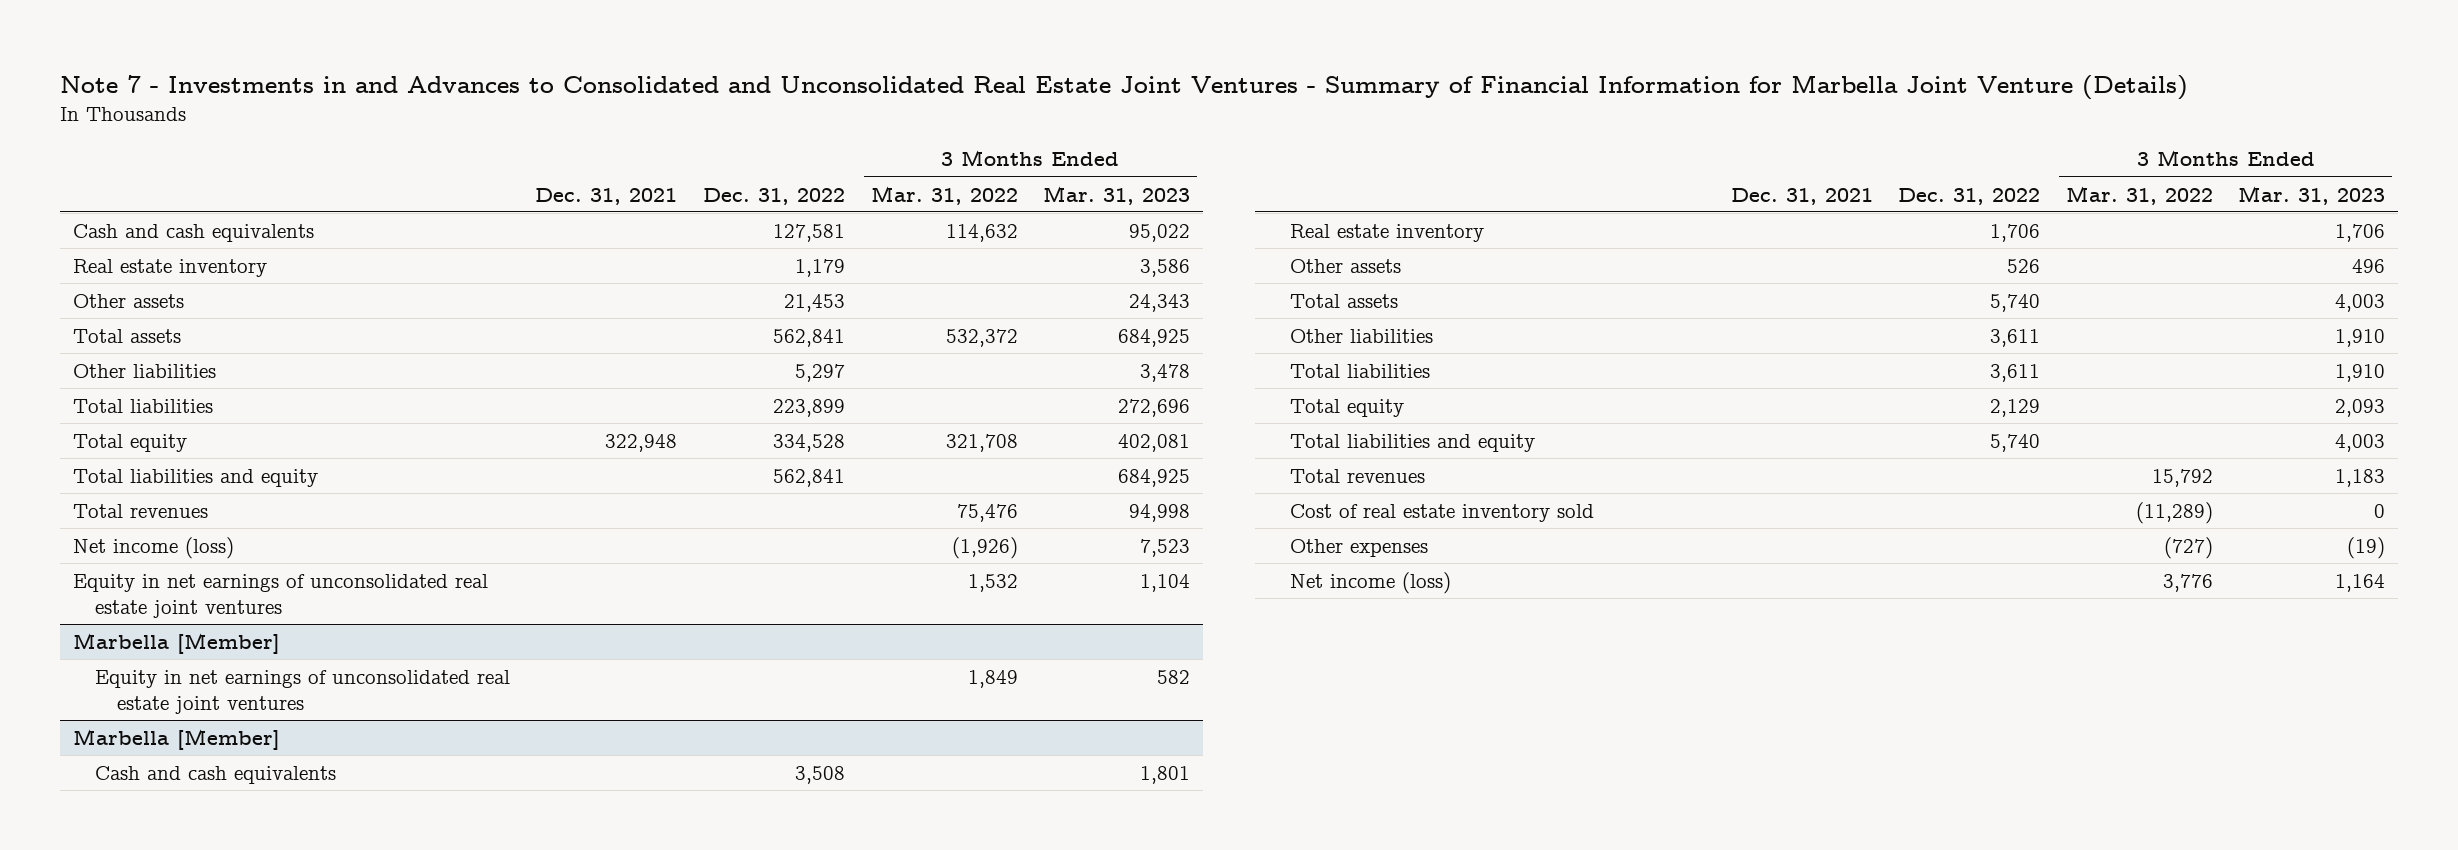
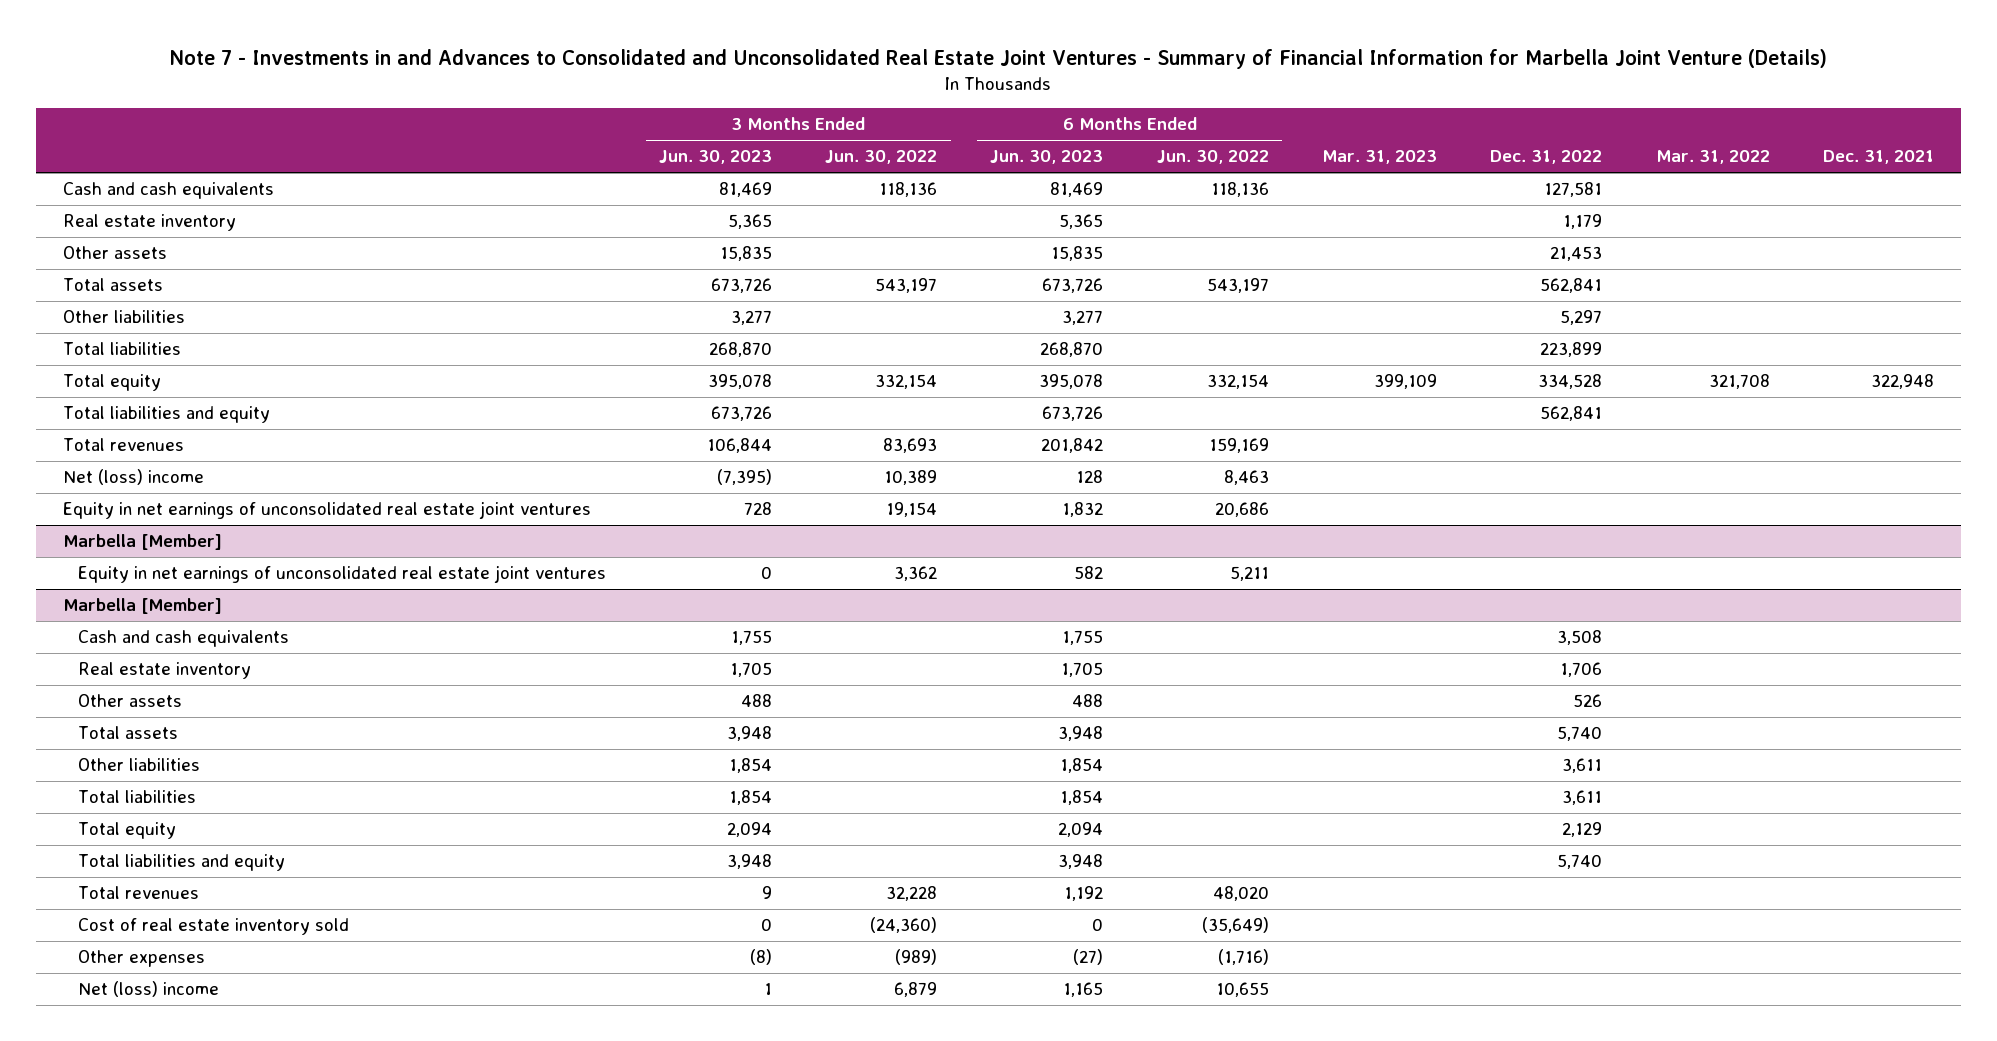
- | Dec. 31, 2021 | Dec. 31, 2022 | 3 Months Ended Mar. 31, 2022 | 3 Months Ended Mar. 31, 2023
+ | 3 Months Ended Jun. 30, 2023 | 3 Months Ended Jun. 30, 2022 | 6 Months Ended Jun. 30, 2023 | 6 Months Ended Jun. 30, 2022 | Mar. 31, 2023 | Dec. 31, 2022 | Mar. 31, 2022 | Dec. 31, 2021
- Net income (loss) | | | (1,926) | 7,523
+ Net (loss) income | (7,395) | 10,389 | 128 | 8,463 | | | |
@ Marbella [Member]
- Net income (loss) | | | 3,776 | 1,164
+ Net (loss) income | 1 | 6,879 | 1,165 | 10,655 | | | |

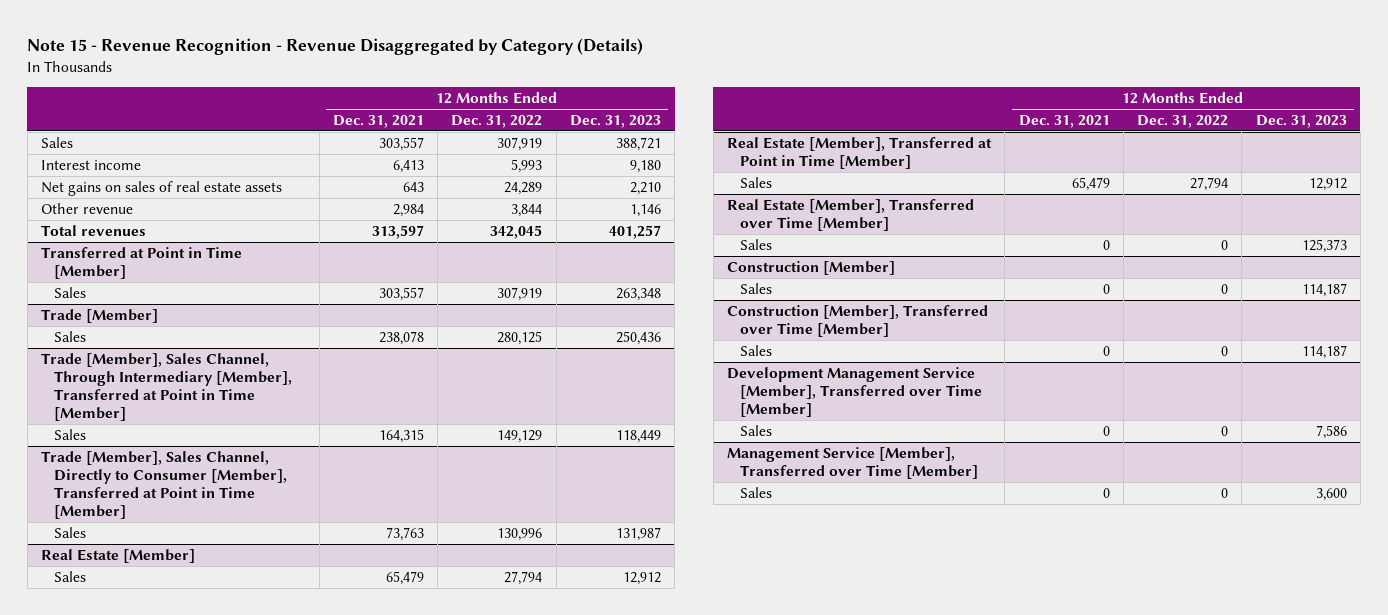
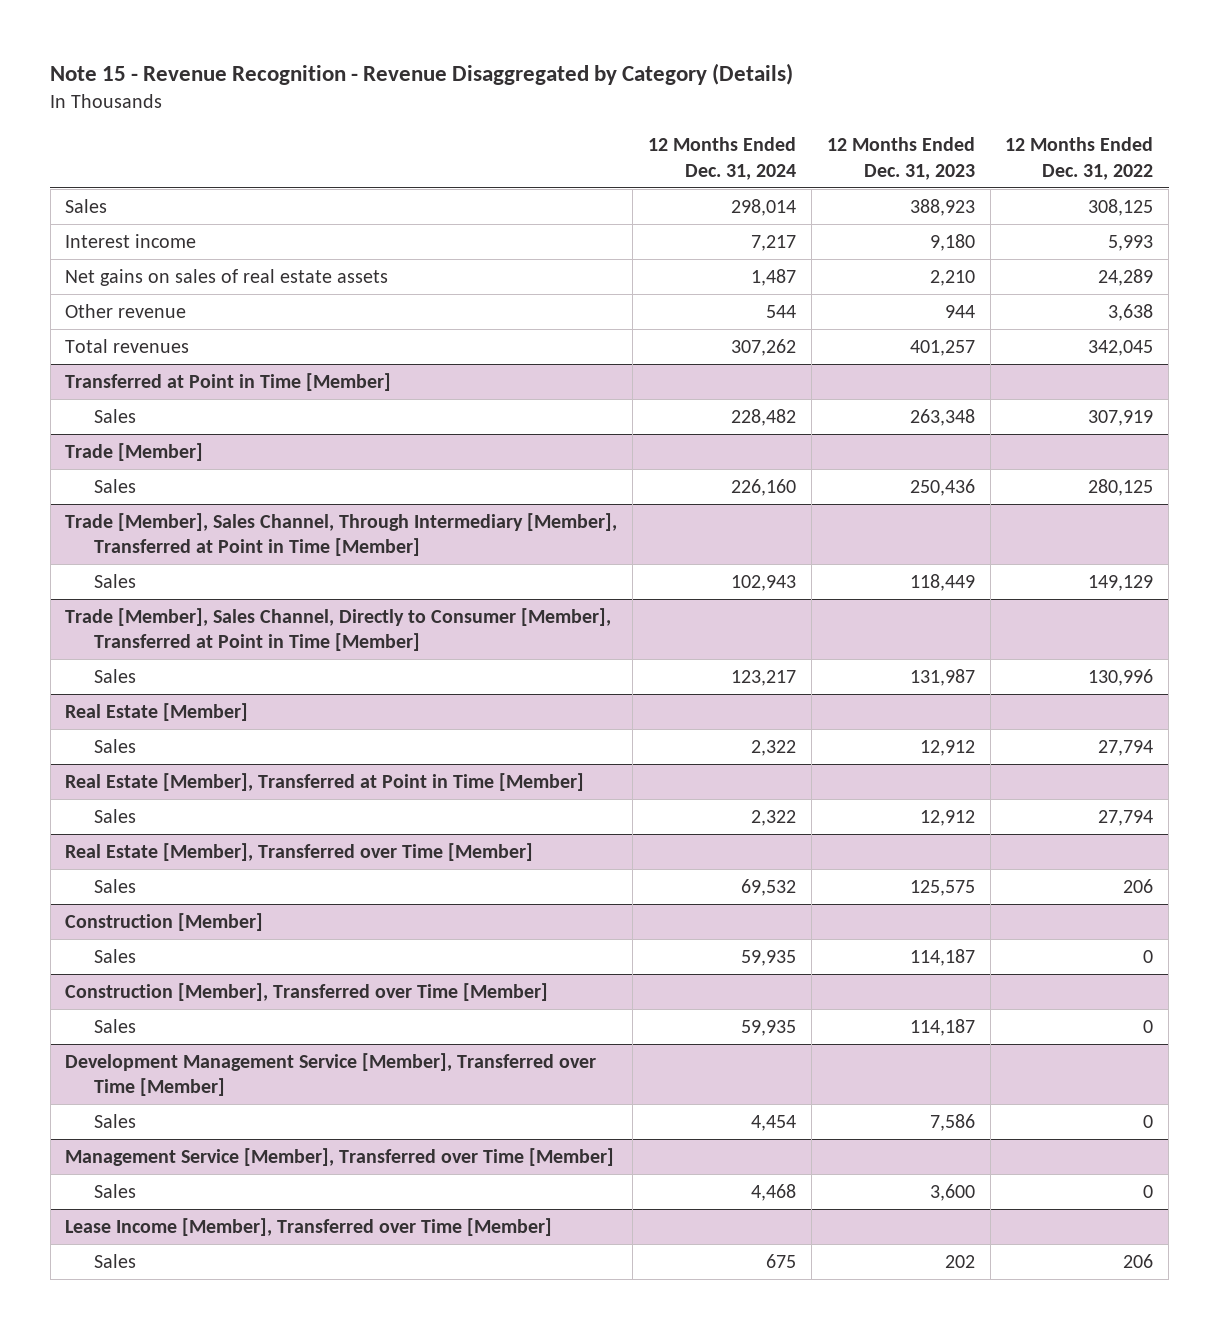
- | 12 Months Ended Dec. 31, 2021 | 12 Months Ended Dec. 31, 2022 | 12 Months Ended Dec. 31, 2023
+ | 12 Months Ended Dec. 31, 2024 | 12 Months Ended Dec. 31, 2023 | 12 Months Ended Dec. 31, 2022
- Sales | 303,557 | 307,919 | 388,721
+ Sales | 298,014 | 388,923 | 308,125
- Other revenue | 2,984 | 3,844 | 1,146
+ Other revenue | 544 | 944 | 3,638
@ Real Estate [Member], Transferred over Time [Member]
- Sales | 0 | 0 | 125,373
+ Sales | 69,532 | 125,575 | 206
+ Lease Income [Member], Transferred over Time [Member]
+ Sales | 675 | 202 | 206

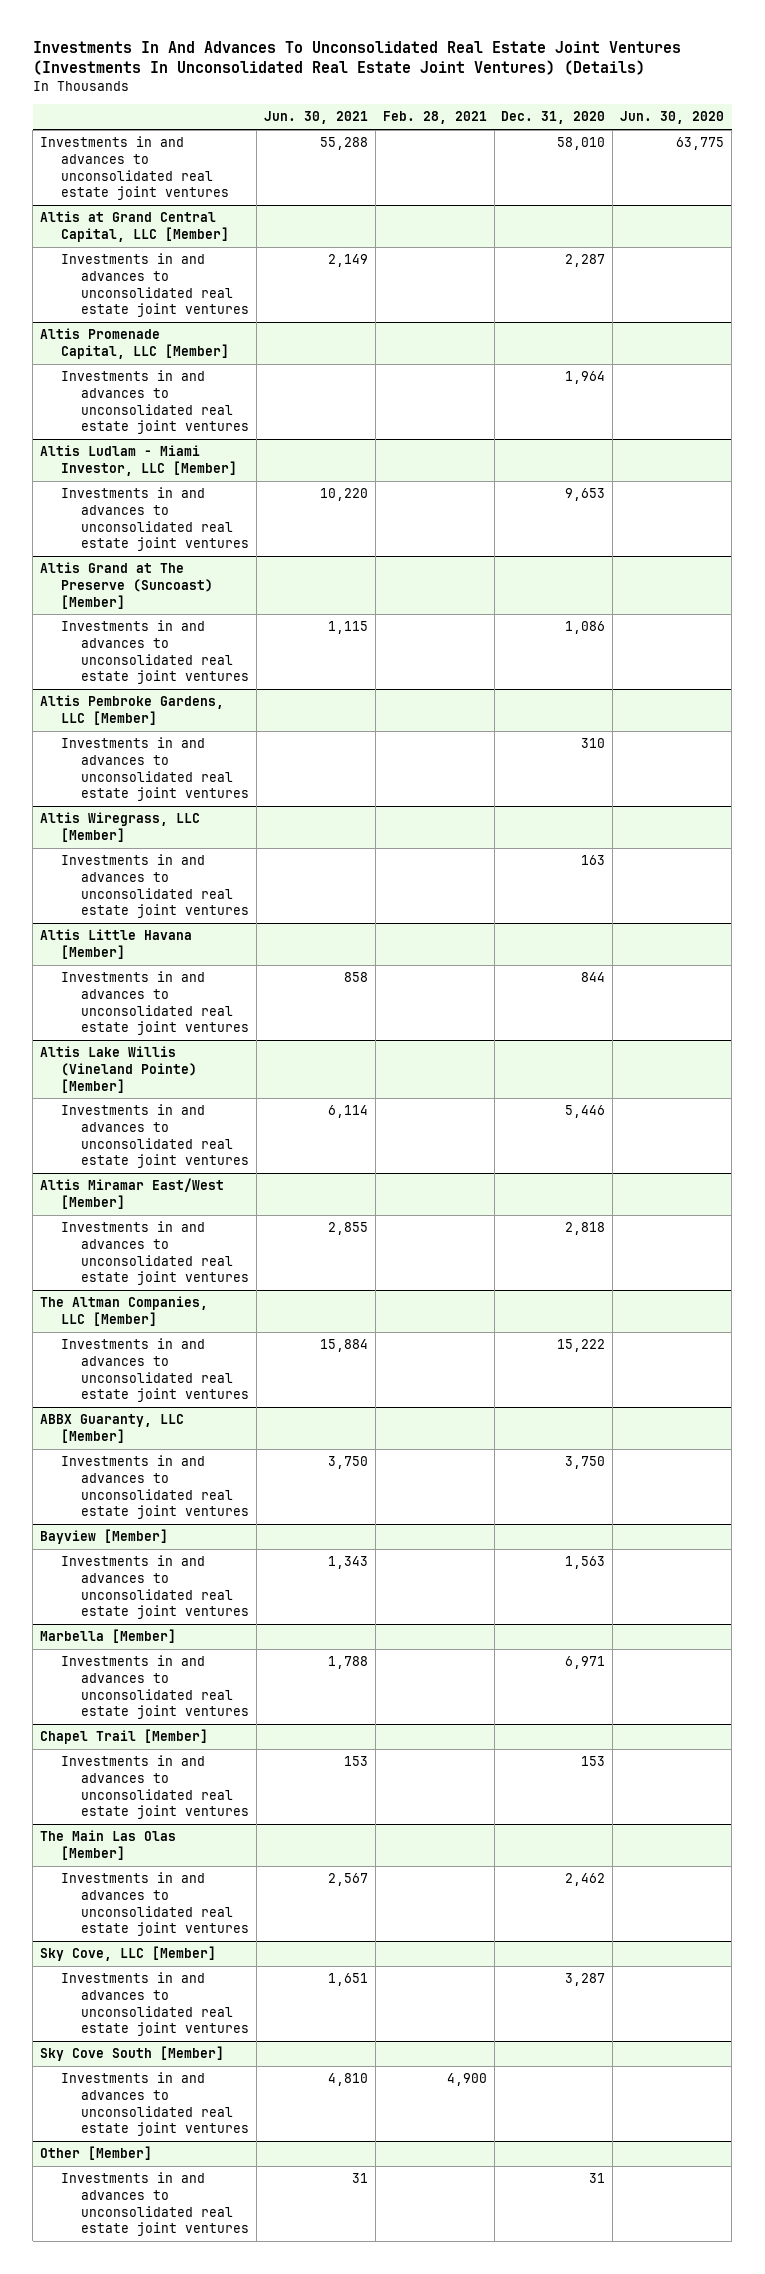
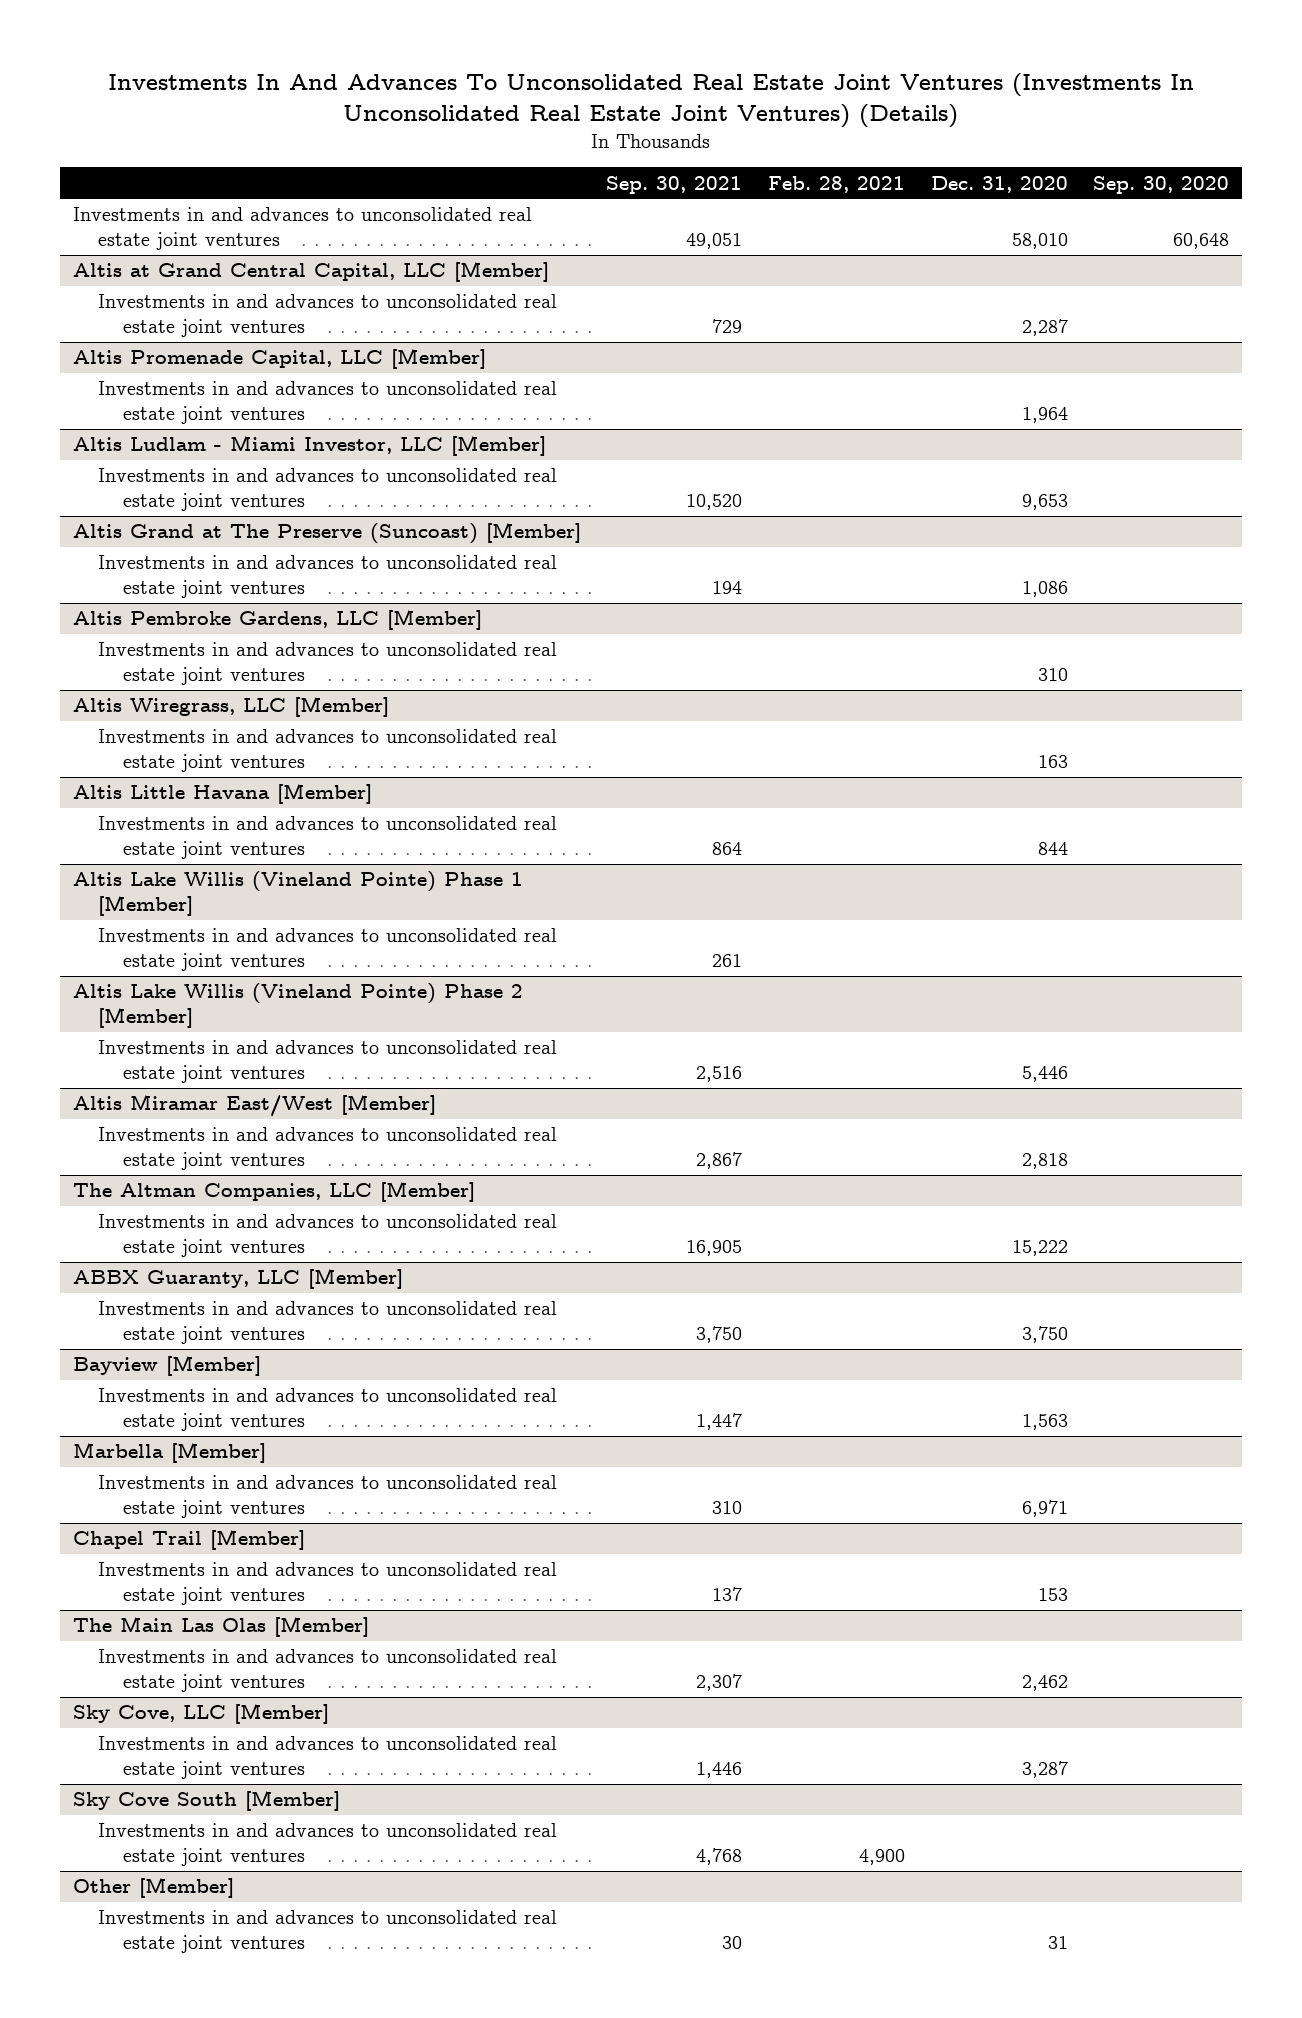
- | Jun. 30, 2021 | Feb. 28, 2021 | Dec. 31, 2020 | Jun. 30, 2020
+ | Sep. 30, 2021 | Feb. 28, 2021 | Dec. 31, 2020 | Sep. 30, 2020
- Altis Lake Willis (Vineland Pointe) [Member]
+ Altis Lake Willis (Vineland Pointe) Phase 1 [Member]
+ Investments in and advances to unconsolidated real estate joint ventures | 261 | | |
+ Altis Lake Willis (Vineland Pointe) Phase 2 [Member]

